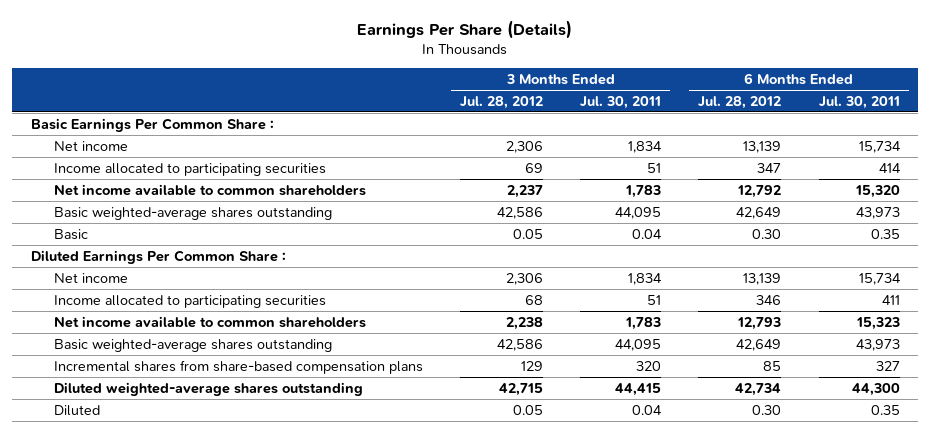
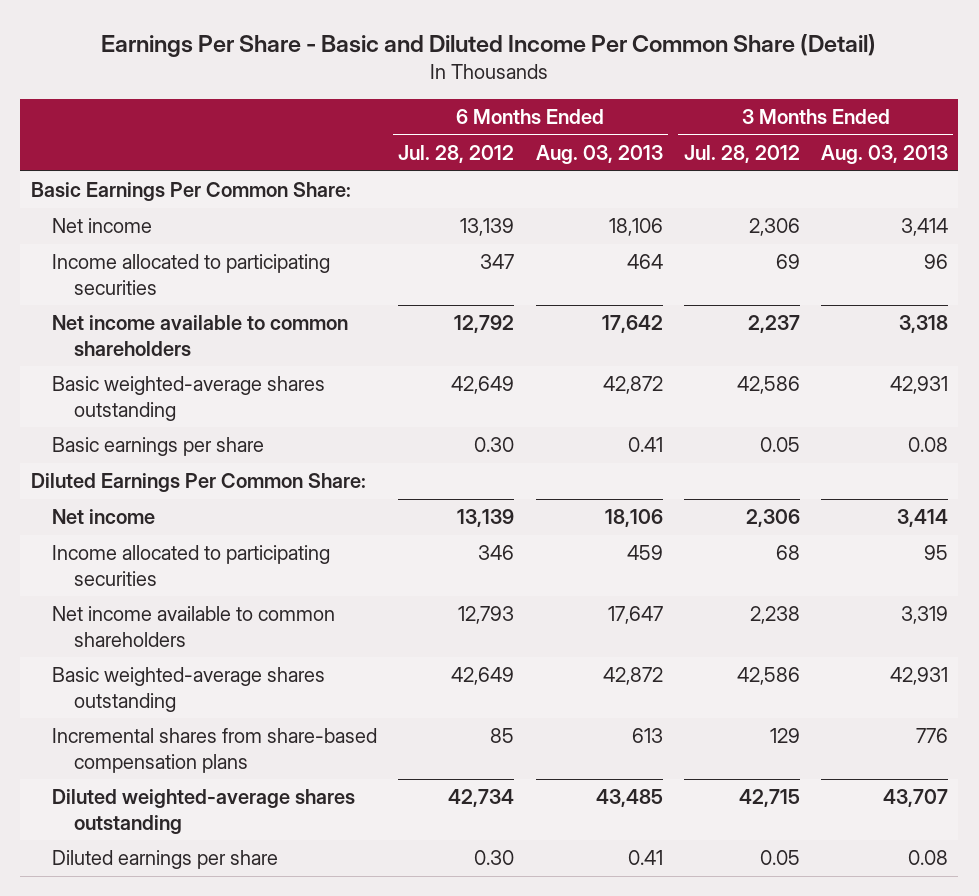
- Earnings Per Share (Details)
+ Earnings Per Share - Basic and Diluted Income Per Common Share (Detail)
- | 3 Months Ended Jul. 28, 2012 | 3 Months Ended Jul. 30, 2011 | 6 Months Ended Jul. 28, 2012 | 6 Months Ended Jul. 30, 2011
+ | 6 Months Ended Jul. 28, 2012 | 6 Months Ended Aug. 03, 2013 | 3 Months Ended Jul. 28, 2012 | 3 Months Ended Aug. 03, 2013
- Basic Earnings Per Common Share :
+ Basic Earnings Per Common Share:
- Basic | 0.05 | 0.04 | 0.30 | 0.35
- Diluted Earnings Per Common Share :
+ Basic earnings per share | 0.30 | 0.41 | 0.05 | 0.08
+ Diluted Earnings Per Common Share:
- Diluted | 0.05 | 0.04 | 0.30 | 0.35
+ Diluted earnings per share | 0.30 | 0.41 | 0.05 | 0.08

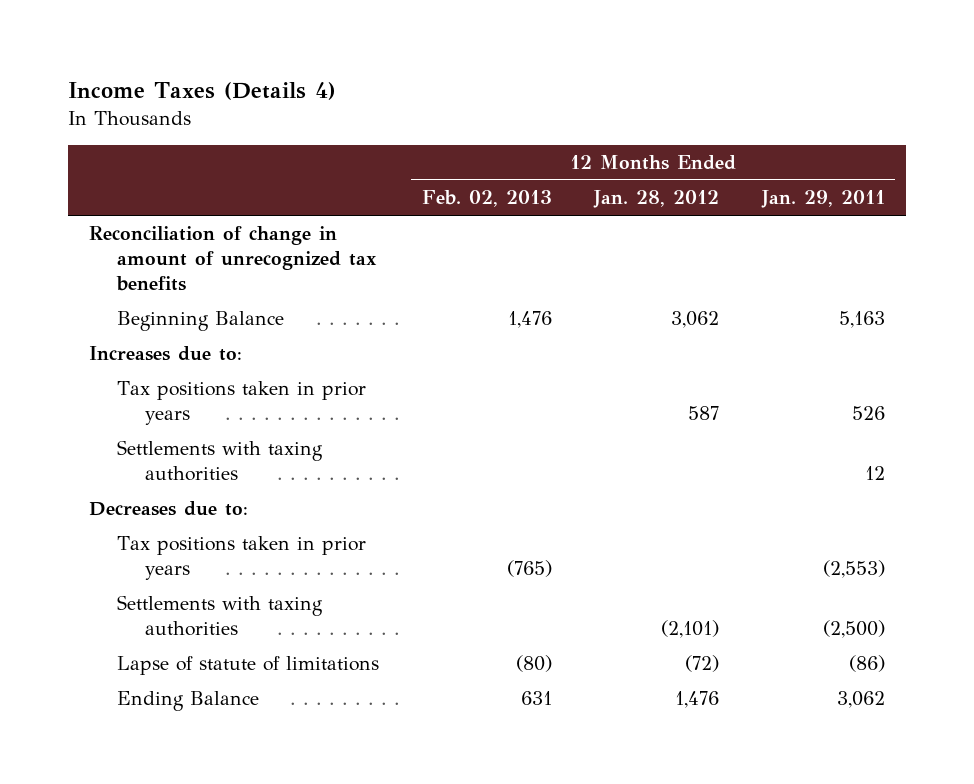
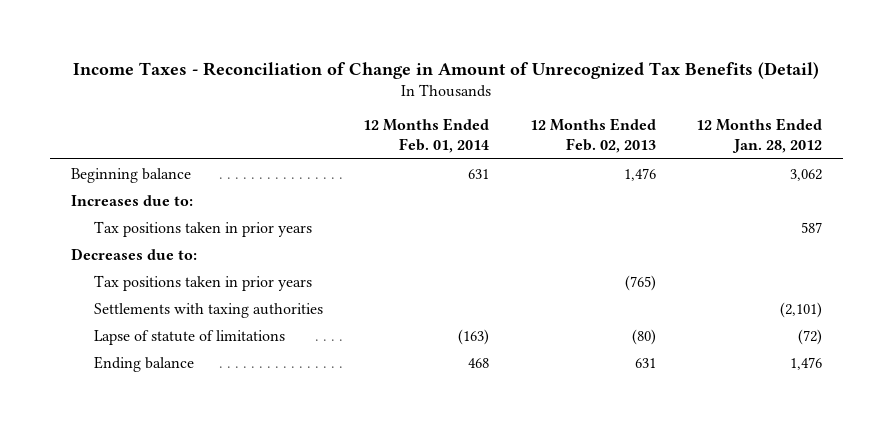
- Income Taxes (Details 4)
+ Income Taxes - Reconciliation of Change in Amount of Unrecognized Tax Benefits (Detail)
- | 12 Months Ended Feb. 02, 2013 | 12 Months Ended Jan. 28, 2012 | 12 Months Ended Jan. 29, 2011
+ | 12 Months Ended Feb. 01, 2014 | 12 Months Ended Feb. 02, 2013 | 12 Months Ended Jan. 28, 2012
- Reconciliation of change in amount of unrecognized tax benefits
- Beginning Balance | 1,476 | 3,062 | 5,163
+ Beginning balance | 631 | 1,476 | 3,062
- Settlements with taxing authorities | | | 12
- Ending Balance | 631 | 1,476 | 3,062
+ Ending balance | 468 | 631 | 1,476

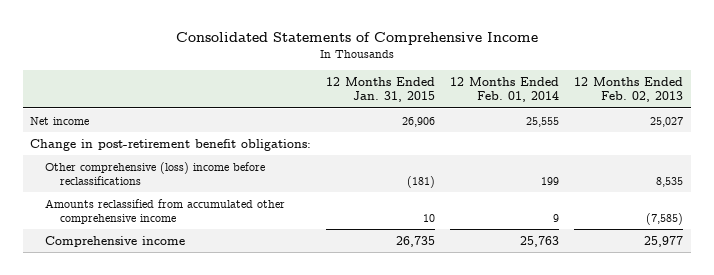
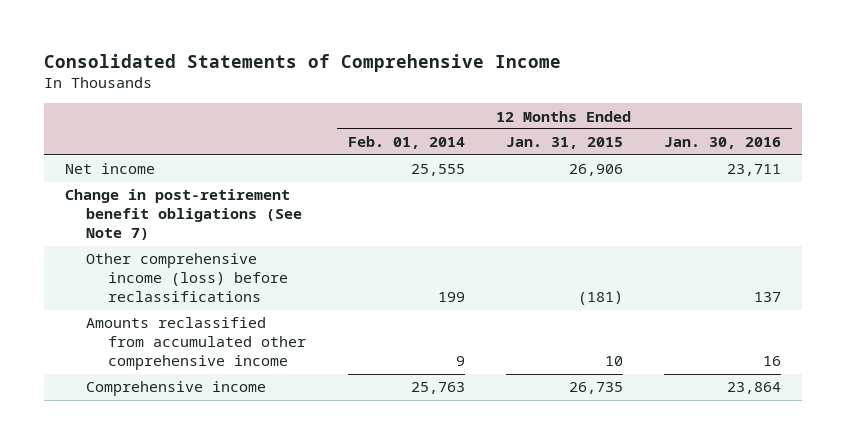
- | 12 Months Ended Jan. 31, 2015 | 12 Months Ended Feb. 01, 2014 | 12 Months Ended Feb. 02, 2013
+ | 12 Months Ended Feb. 01, 2014 | 12 Months Ended Jan. 31, 2015 | 12 Months Ended Jan. 30, 2016
- Change in post-retirement benefit obligations:
- Other comprehensive (loss) income before reclassifications | (181) | 199 | 8,535
+ Change in post-retirement benefit obligations (See Note 7)
+ Other comprehensive income (loss) before reclassifications | 199 | (181) | 137

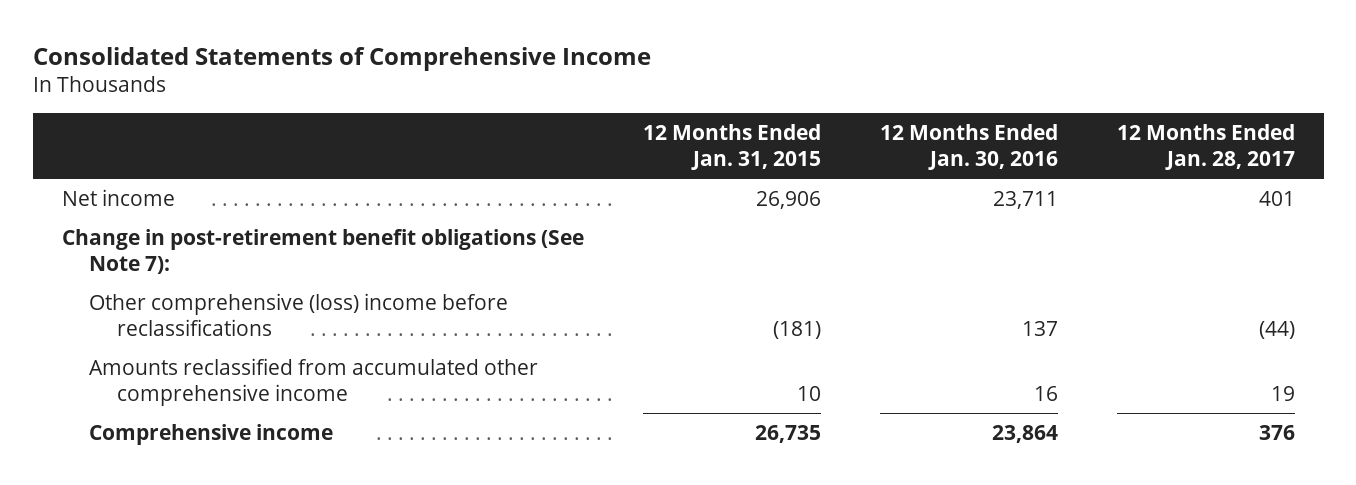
- | 12 Months Ended Feb. 01, 2014 | 12 Months Ended Jan. 31, 2015 | 12 Months Ended Jan. 30, 2016
+ | 12 Months Ended Jan. 31, 2015 | 12 Months Ended Jan. 30, 2016 | 12 Months Ended Jan. 28, 2017
- Change in post-retirement benefit obligations (See Note 7)
- Other comprehensive income (loss) before reclassifications | 199 | (181) | 137
+ Change in post-retirement benefit obligations (See Note 7):
+ Other comprehensive (loss) income before reclassifications | (181) | 137 | (44)

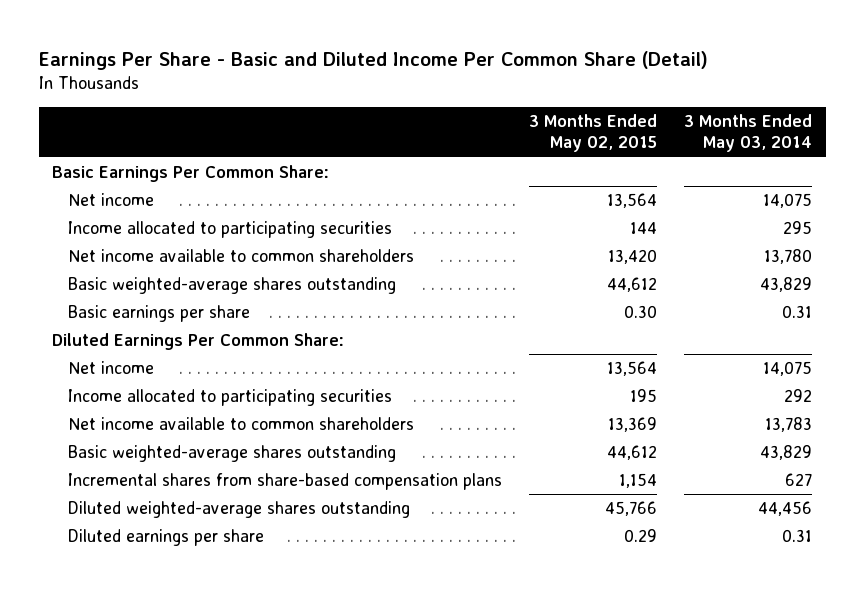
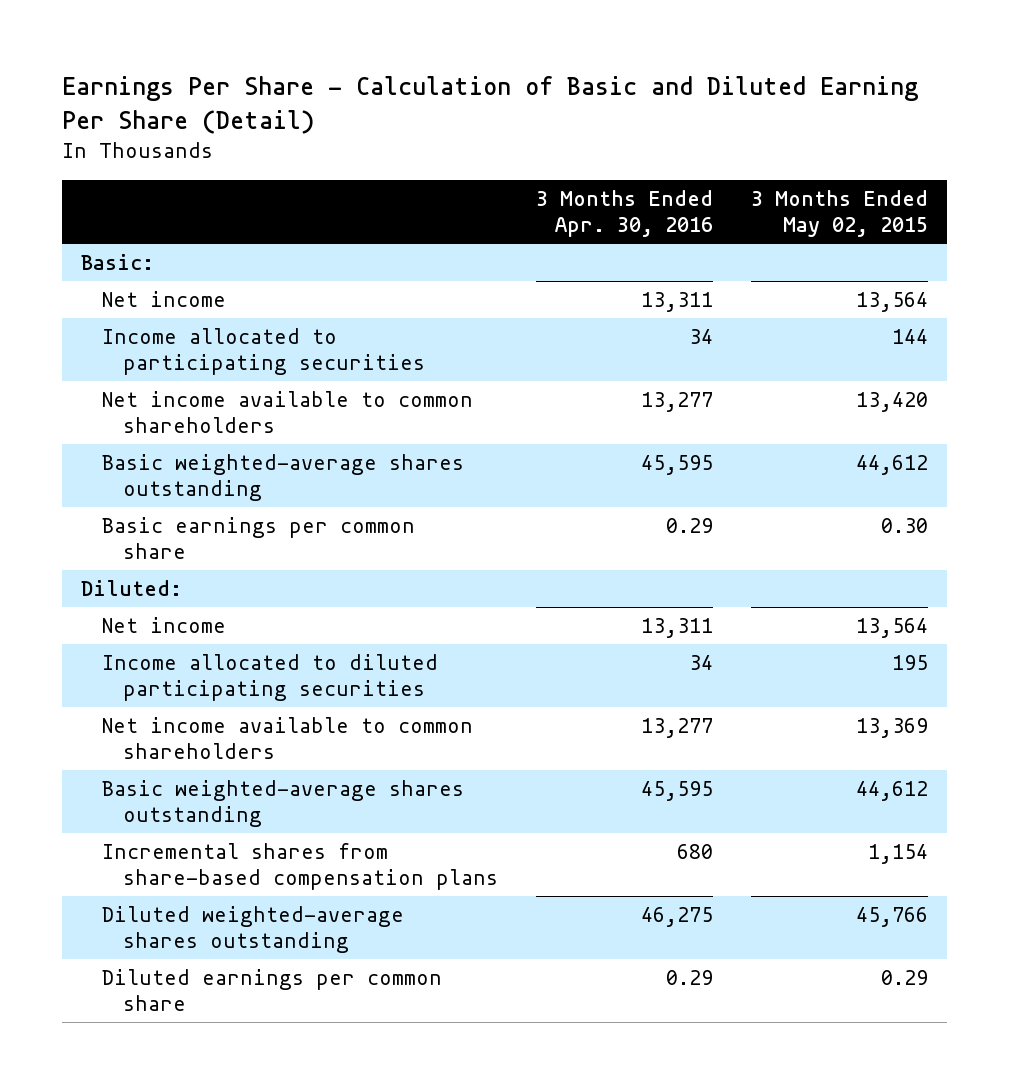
- Earnings Per Share - Basic and Diluted Income Per Common Share (Detail)
+ Earnings Per Share - Calculation of Basic and Diluted Earning Per Share (Detail)
- | 3 Months Ended May 02, 2015 | 3 Months Ended May 03, 2014
+ | 3 Months Ended Apr. 30, 2016 | 3 Months Ended May 02, 2015
- Basic Earnings Per Common Share:
+ Basic:
- Basic earnings per share | 0.30 | 0.31
- Diluted Earnings Per Common Share:
+ Basic earnings per common share | 0.29 | 0.30
+ Diluted:
- Income allocated to participating securities | 195 | 292
+ Income allocated to diluted participating securities | 34 | 195
- Diluted earnings per share | 0.29 | 0.31
+ Diluted earnings per common share | 0.29 | 0.29

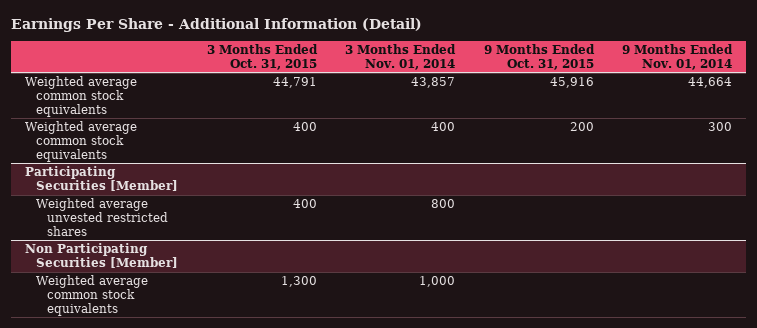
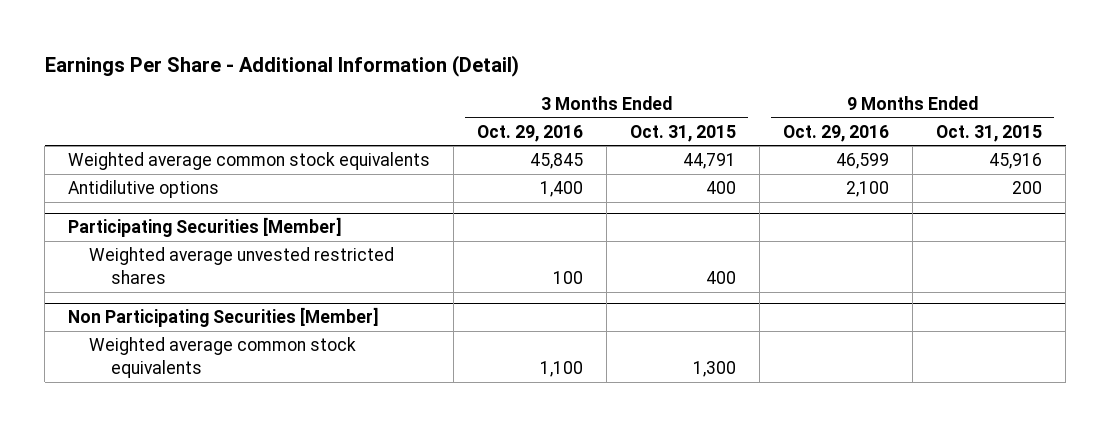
- | 3 Months Ended Oct. 31, 2015 | 3 Months Ended Nov. 01, 2014 | 9 Months Ended Oct. 31, 2015 | 9 Months Ended Nov. 01, 2014
+ | 3 Months Ended Oct. 29, 2016 | 3 Months Ended Oct. 31, 2015 | 9 Months Ended Oct. 29, 2016 | 9 Months Ended Oct. 31, 2015
- Weighted average common stock equivalents | 400 | 400 | 200 | 300
+ Antidilutive options | 1,400 | 400 | 2,100 | 200

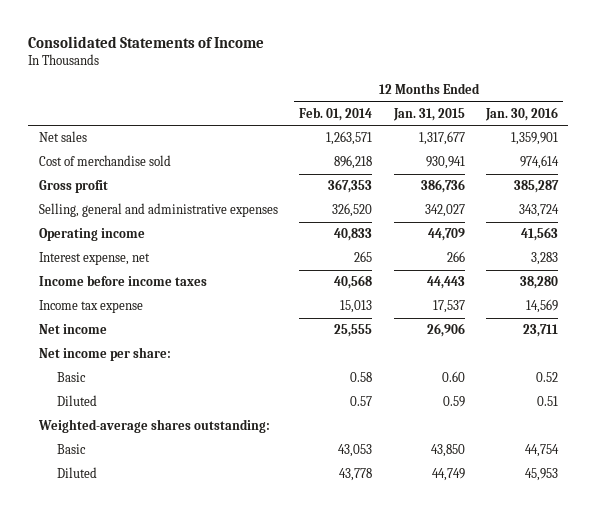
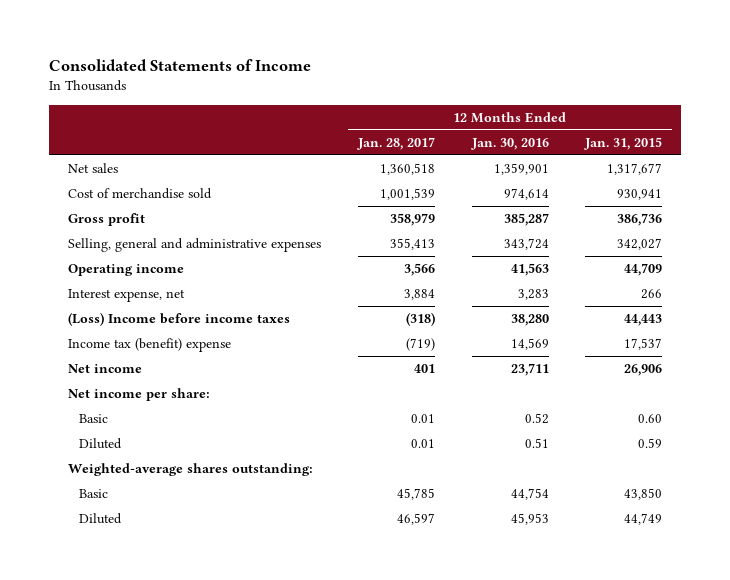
- | 12 Months Ended Feb. 01, 2014 | 12 Months Ended Jan. 31, 2015 | 12 Months Ended Jan. 30, 2016
+ | 12 Months Ended Jan. 28, 2017 | 12 Months Ended Jan. 30, 2016 | 12 Months Ended Jan. 31, 2015
- Income before income taxes | 40,568 | 44,443 | 38,280
- Income tax expense | 15,013 | 17,537 | 14,569
+ (Loss) Income before income taxes | (318) | 38,280 | 44,443
+ Income tax (benefit) expense | (719) | 14,569 | 17,537

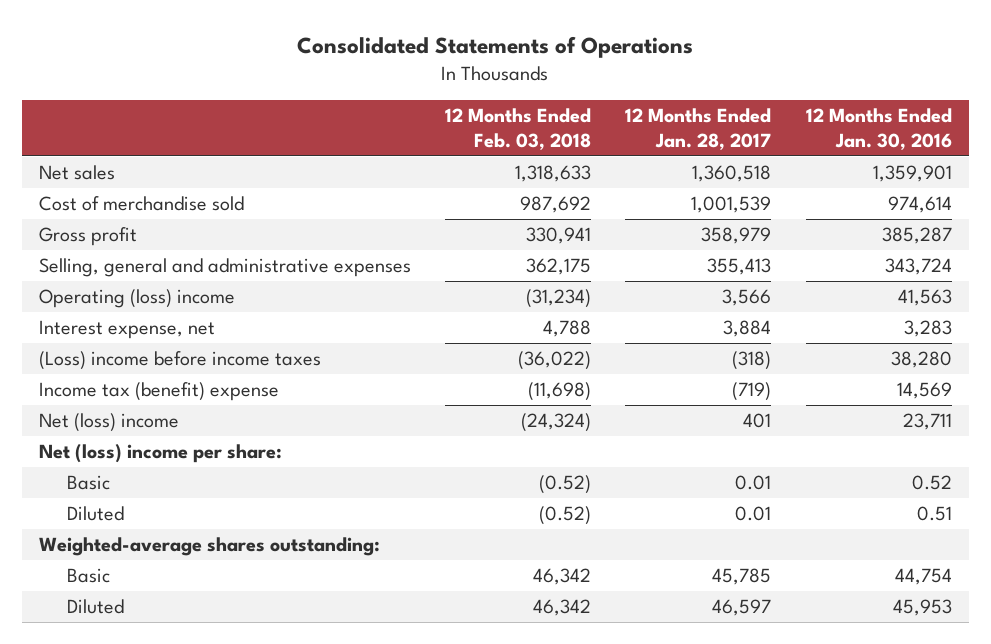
- Consolidated Statements of Income
+ Consolidated Statements of Operations
- | 12 Months Ended Jan. 28, 2017 | 12 Months Ended Jan. 30, 2016 | 12 Months Ended Jan. 31, 2015
+ | 12 Months Ended Feb. 03, 2018 | 12 Months Ended Jan. 28, 2017 | 12 Months Ended Jan. 30, 2016
- Operating income | 3,566 | 41,563 | 44,709
+ Operating (loss) income | (31,234) | 3,566 | 41,563
- (Loss) Income before income taxes | (318) | 38,280 | 44,443
+ (Loss) income before income taxes | (36,022) | (318) | 38,280
- Net income | 401 | 23,711 | 26,906
- Net income per share:
+ Net (loss) income | (24,324) | 401 | 23,711
+ Net (loss) income per share:

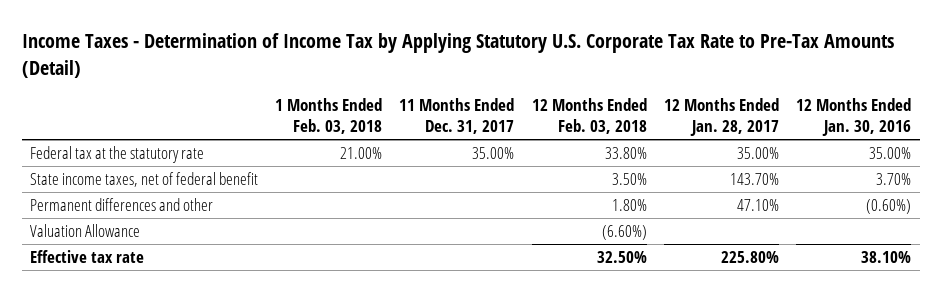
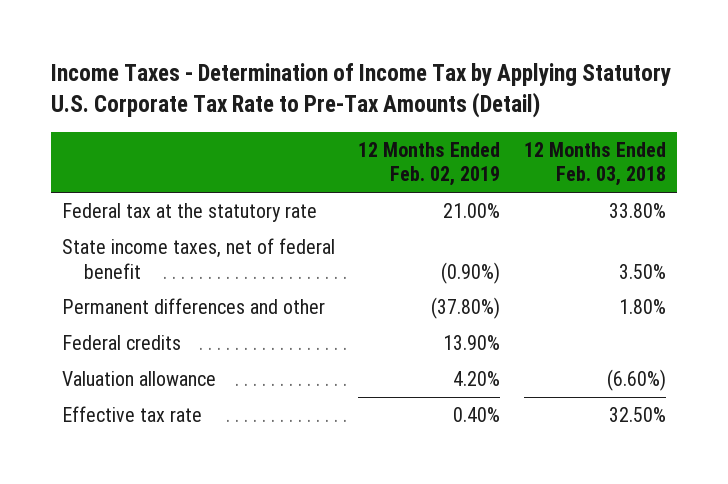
- | 1 Months Ended Feb. 03, 2018 | 11 Months Ended Dec. 31, 2017 | 12 Months Ended Feb. 03, 2018 | 12 Months Ended Jan. 28, 2017 | 12 Months Ended Jan. 30, 2016
+ | 12 Months Ended Feb. 02, 2019 | 12 Months Ended Feb. 03, 2018
- Valuation Allowance | | | (6.60%) | |
+ Federal credits | 13.90% |
+ Valuation allowance | 4.20% | (6.60%)

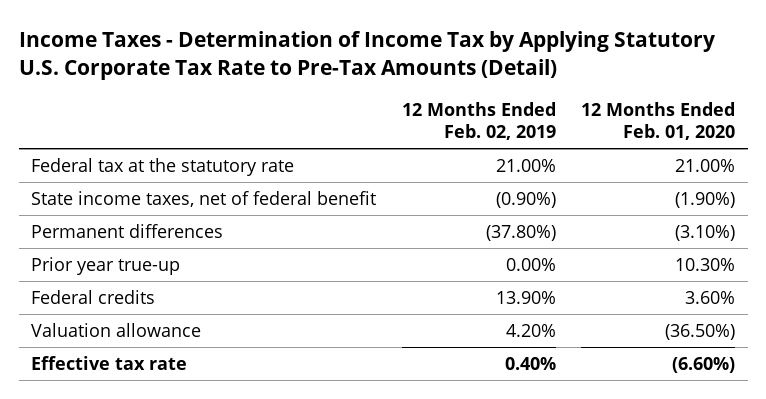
- | 12 Months Ended Feb. 02, 2019 | 12 Months Ended Feb. 03, 2018
+ | 12 Months Ended Feb. 02, 2019 | 12 Months Ended Feb. 01, 2020
- Permanent differences and other | (37.80%) | 1.80%
+ Permanent differences | (37.80%) | (3.10%)
+ Prior year true-up | 0.00% | 10.30%

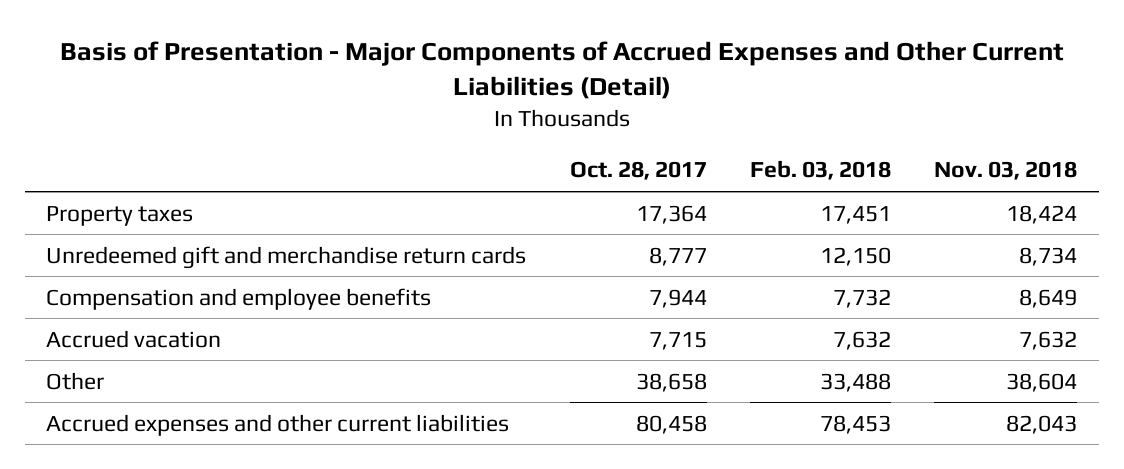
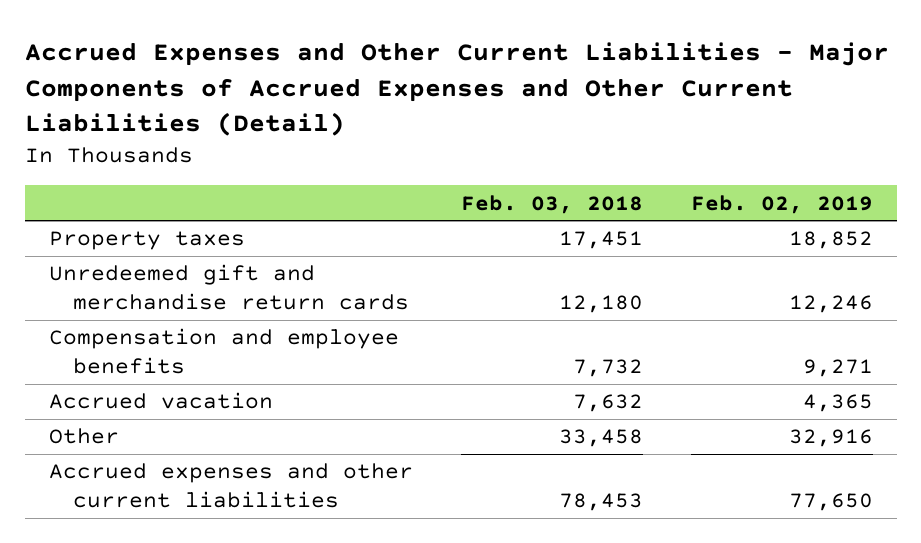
- Basis of Presentation - Major Components of Accrued Expenses and Other Current Liabilities (Detail)
+ Accrued Expenses and Other Current Liabilities - Major Components of Accrued Expenses and Other Current Liabilities (Detail)
- | Oct. 28, 2017 | Feb. 03, 2018 | Nov. 03, 2018
+ | Feb. 03, 2018 | Feb. 02, 2019
- Unredeemed gift and merchandise return cards | 8,777 | 12,150 | 8,734
+ Unredeemed gift and merchandise return cards | 12,180 | 12,246
- Other | 38,658 | 33,488 | 38,604
+ Other | 33,458 | 32,916

